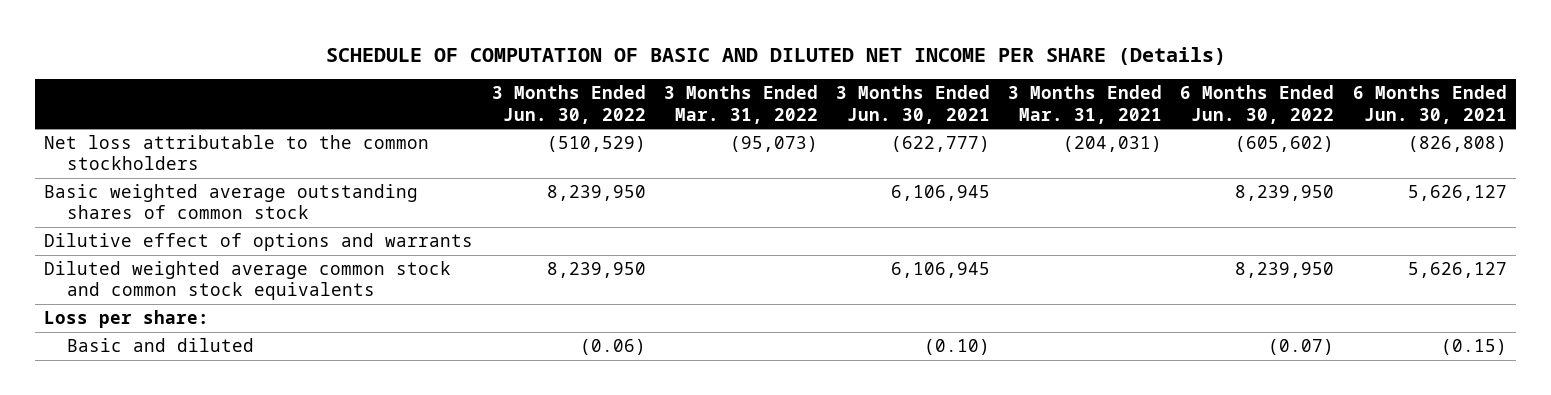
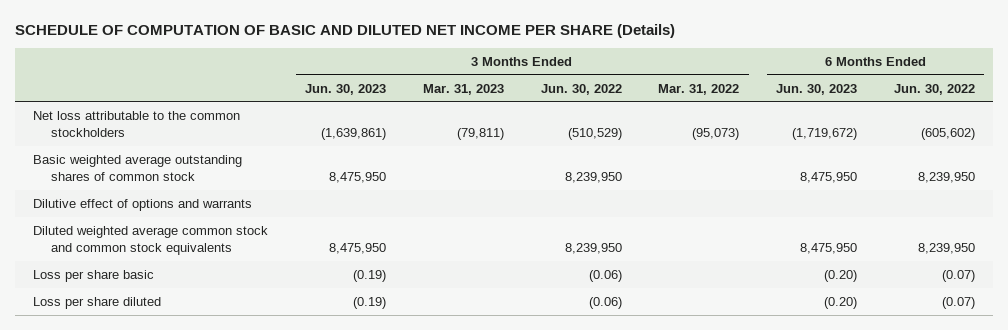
- | 3 Months Ended Jun. 30, 2022 | 3 Months Ended Mar. 31, 2022 | 3 Months Ended Jun. 30, 2021 | 3 Months Ended Mar. 31, 2021 | 6 Months Ended Jun. 30, 2022 | 6 Months Ended Jun. 30, 2021
+ | 3 Months Ended Jun. 30, 2023 | 3 Months Ended Mar. 31, 2023 | 3 Months Ended Jun. 30, 2022 | 3 Months Ended Mar. 31, 2022 | 6 Months Ended Jun. 30, 2023 | 6 Months Ended Jun. 30, 2022
- Loss per share:
- Basic and diluted | (0.06) | | (0.10) | | (0.07) | (0.15)
+ Loss per share basic | (0.19) | | (0.06) | | (0.20) | (0.07)
+ Loss per share diluted | (0.19) | | (0.06) | | (0.20) | (0.07)

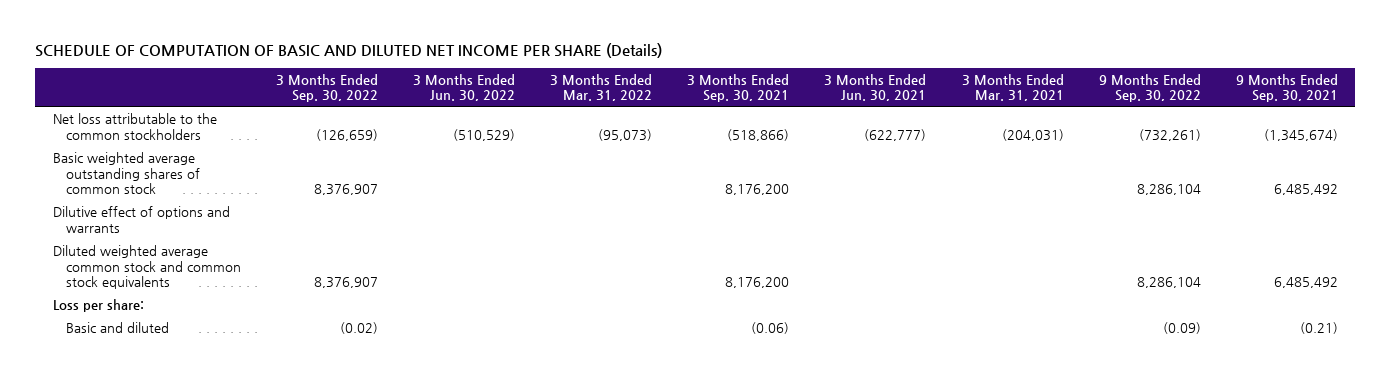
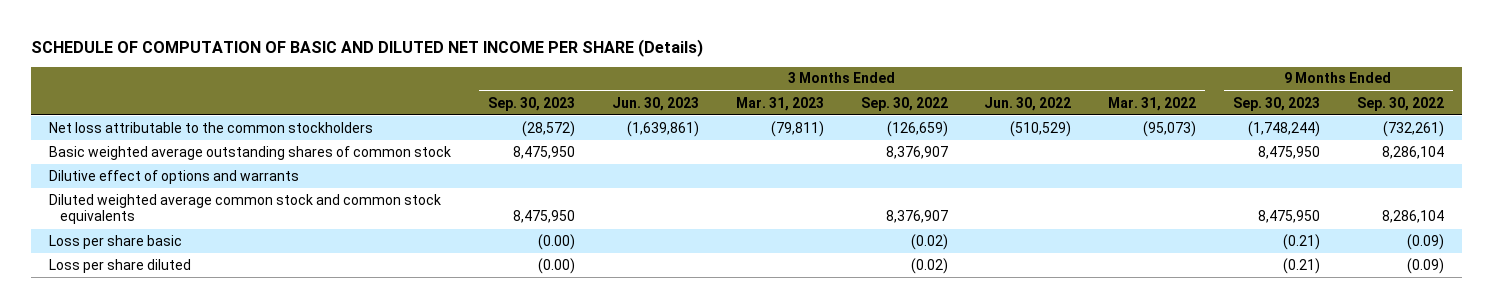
- | 3 Months Ended Sep. 30, 2022 | 3 Months Ended Jun. 30, 2022 | 3 Months Ended Mar. 31, 2022 | 3 Months Ended Sep. 30, 2021 | 3 Months Ended Jun. 30, 2021 | 3 Months Ended Mar. 31, 2021 | 9 Months Ended Sep. 30, 2022 | 9 Months Ended Sep. 30, 2021
+ | 3 Months Ended Sep. 30, 2023 | 3 Months Ended Jun. 30, 2023 | 3 Months Ended Mar. 31, 2023 | 3 Months Ended Sep. 30, 2022 | 3 Months Ended Jun. 30, 2022 | 3 Months Ended Mar. 31, 2022 | 9 Months Ended Sep. 30, 2023 | 9 Months Ended Sep. 30, 2022
- Loss per share:
- Basic and diluted | (0.02) | | | (0.06) | | | (0.09) | (0.21)
+ Loss per share basic | (0.00) | | | (0.02) | | | (0.21) | (0.09)
+ Loss per share diluted | (0.00) | | | (0.02) | | | (0.21) | (0.09)

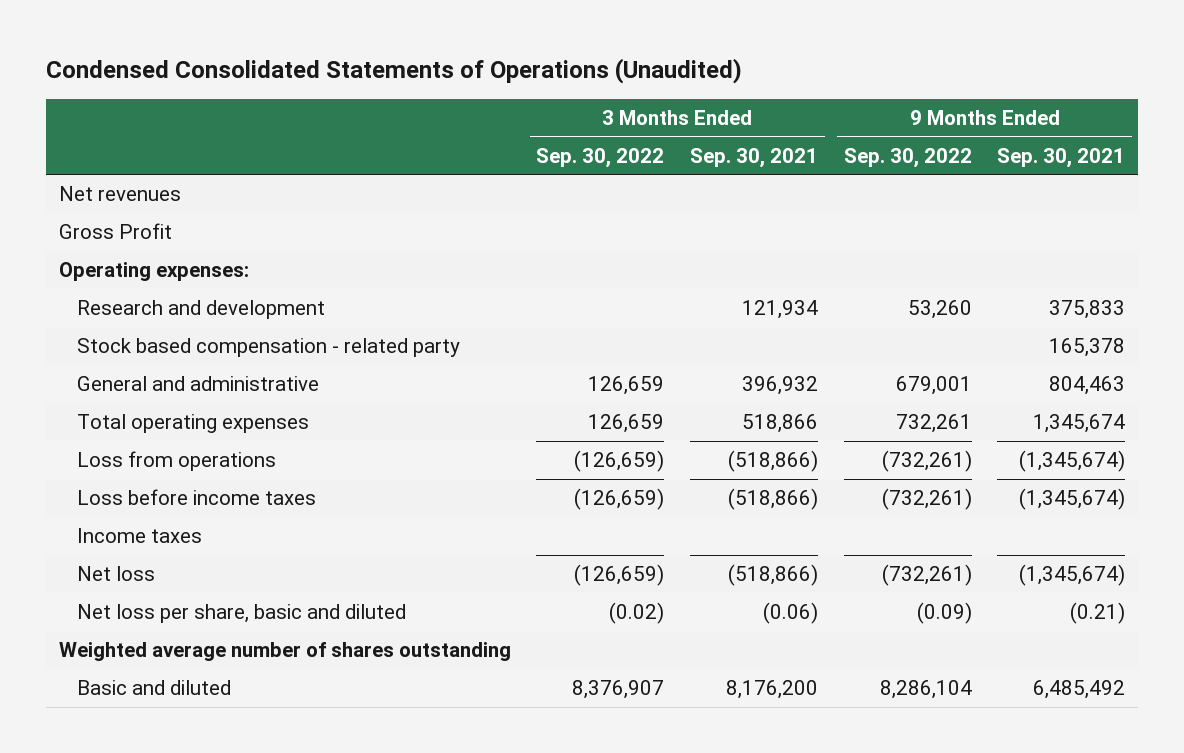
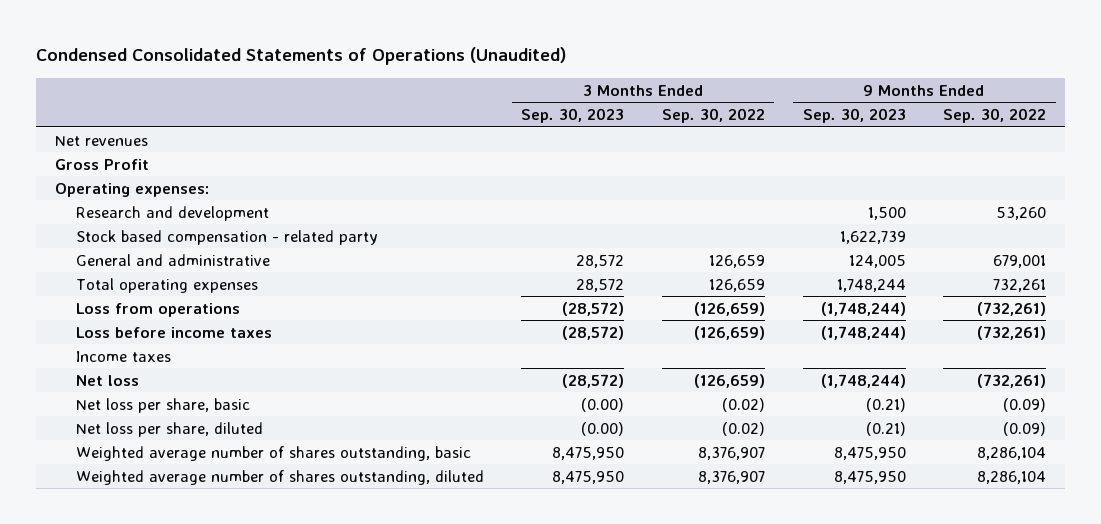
- | 3 Months Ended Sep. 30, 2022 | 3 Months Ended Sep. 30, 2021 | 9 Months Ended Sep. 30, 2022 | 9 Months Ended Sep. 30, 2021
+ | 3 Months Ended Sep. 30, 2023 | 3 Months Ended Sep. 30, 2022 | 9 Months Ended Sep. 30, 2023 | 9 Months Ended Sep. 30, 2022
- Net loss per share, basic and diluted | (0.02) | (0.06) | (0.09) | (0.21)
- Weighted average number of shares outstanding
- Basic and diluted | 8,376,907 | 8,176,200 | 8,286,104 | 6,485,492
+ Net loss per share, basic | (0.00) | (0.02) | (0.21) | (0.09)
+ Net loss per share, diluted | (0.00) | (0.02) | (0.21) | (0.09)
+ Weighted average number of shares outstanding, basic | 8,475,950 | 8,376,907 | 8,475,950 | 8,286,104
+ Weighted average number of shares outstanding, diluted | 8,475,950 | 8,376,907 | 8,475,950 | 8,286,104

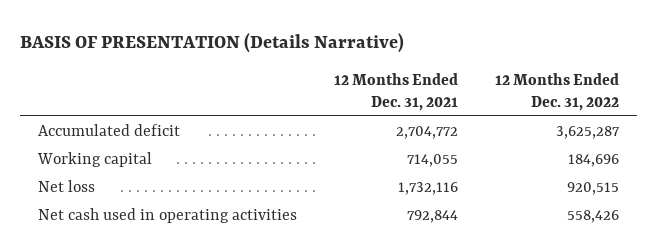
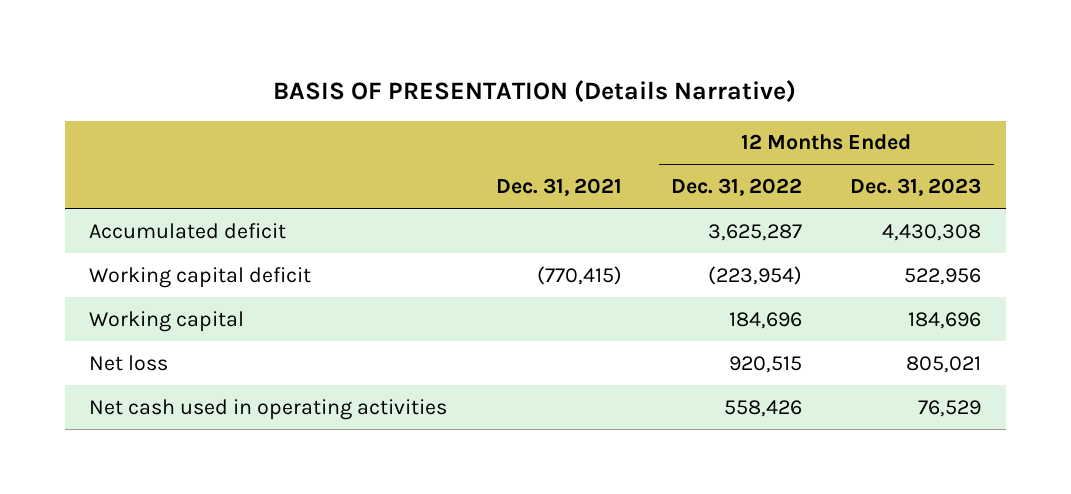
- | 12 Months Ended Dec. 31, 2021 | 12 Months Ended Dec. 31, 2022
+ | Dec. 31, 2021 | 12 Months Ended Dec. 31, 2022 | 12 Months Ended Dec. 31, 2023
+ Working capital deficit | (770,415) | (223,954) | 522,956

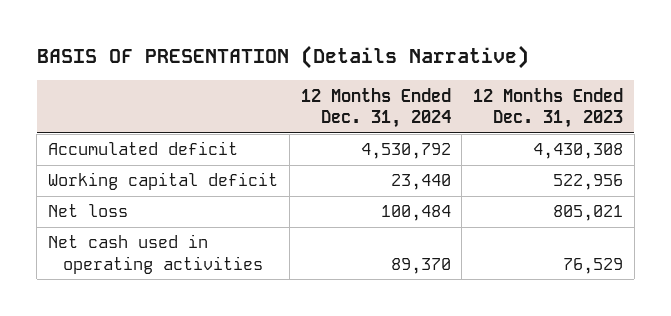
- | Dec. 31, 2021 | 12 Months Ended Dec. 31, 2022 | 12 Months Ended Dec. 31, 2023
+ | 12 Months Ended Dec. 31, 2024 | 12 Months Ended Dec. 31, 2023
- Working capital | | 184,696 | 184,696

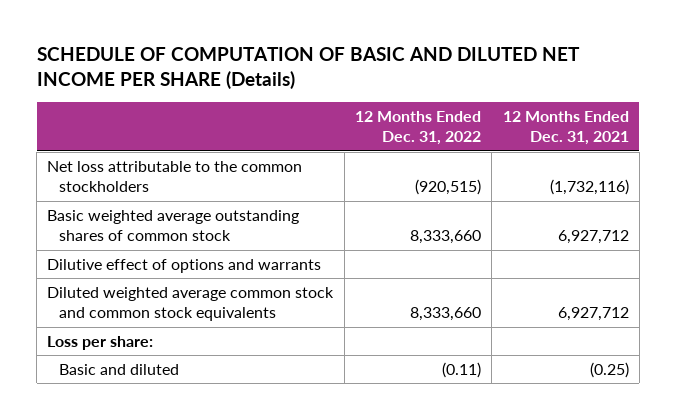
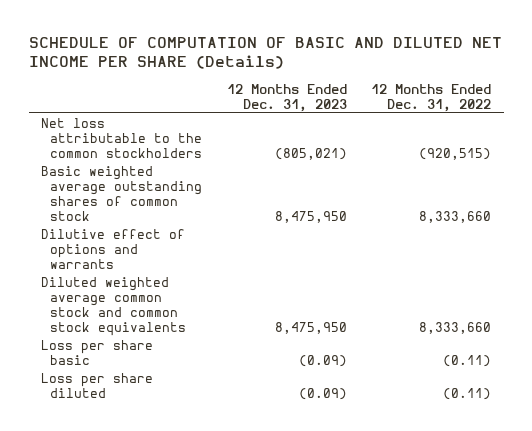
- | 12 Months Ended Dec. 31, 2022 | 12 Months Ended Dec. 31, 2021
+ | 12 Months Ended Dec. 31, 2023 | 12 Months Ended Dec. 31, 2022
- Loss per share:
- Basic and diluted | (0.11) | (0.25)
+ Loss per share basic | (0.09) | (0.11)
+ Loss per share diluted | (0.09) | (0.11)

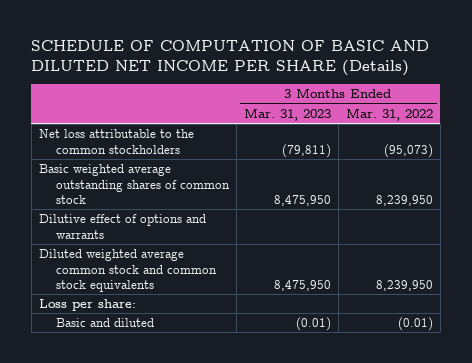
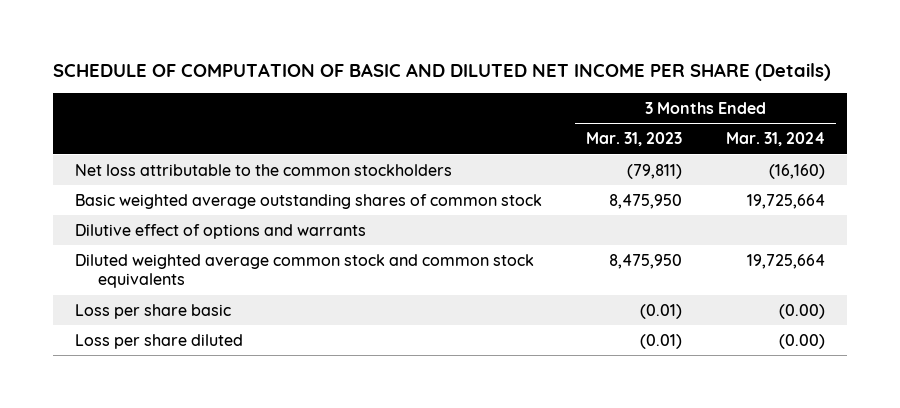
- | 3 Months Ended Mar. 31, 2023 | 3 Months Ended Mar. 31, 2022
+ | 3 Months Ended Mar. 31, 2023 | 3 Months Ended Mar. 31, 2024
- Loss per share:
- Basic and diluted | (0.01) | (0.01)
+ Loss per share basic | (0.01) | (0.00)
+ Loss per share diluted | (0.01) | (0.00)

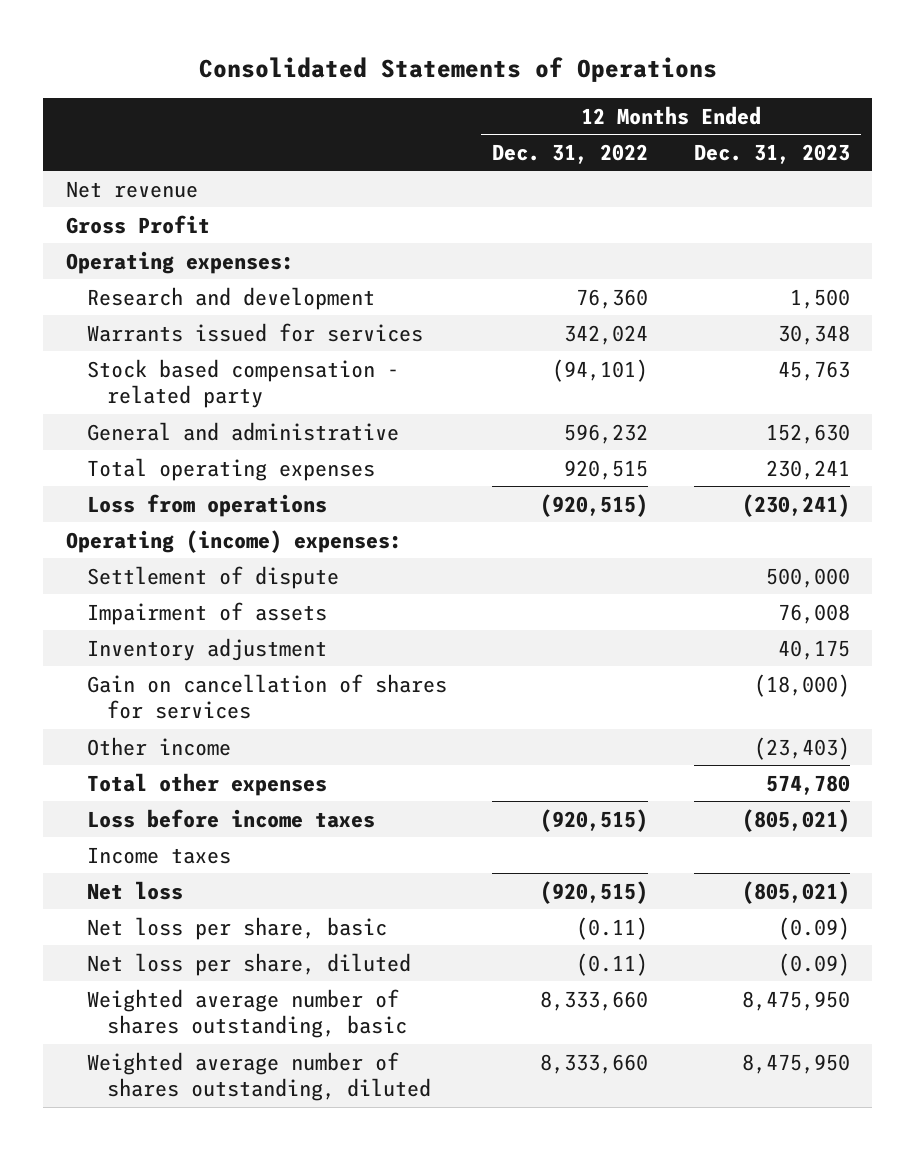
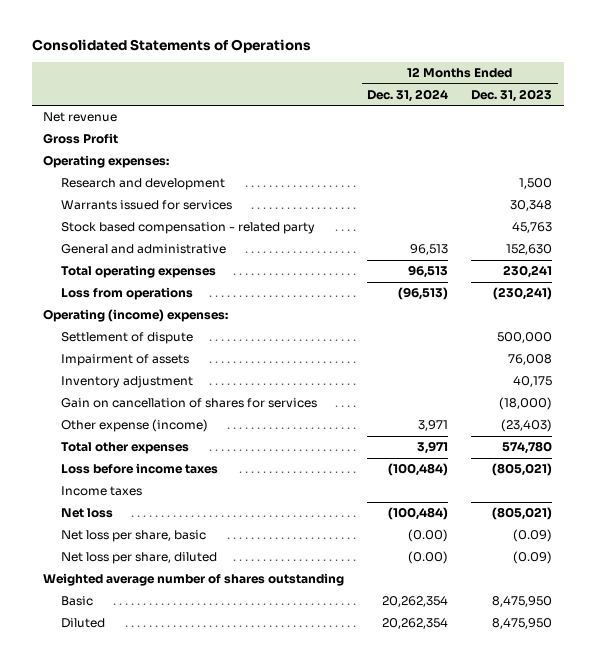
- | 12 Months Ended Dec. 31, 2022 | 12 Months Ended Dec. 31, 2023
+ | 12 Months Ended Dec. 31, 2024 | 12 Months Ended Dec. 31, 2023
- Other income | | (23,403)
+ Other expense (income) | 3,971 | (23,403)
- Weighted average number of shares outstanding, basic | 8,333,660 | 8,475,950
- Weighted average number of shares outstanding, diluted | 8,333,660 | 8,475,950
+ Weighted average number of shares outstanding
+ Basic | 20,262,354 | 8,475,950
+ Diluted | 20,262,354 | 8,475,950

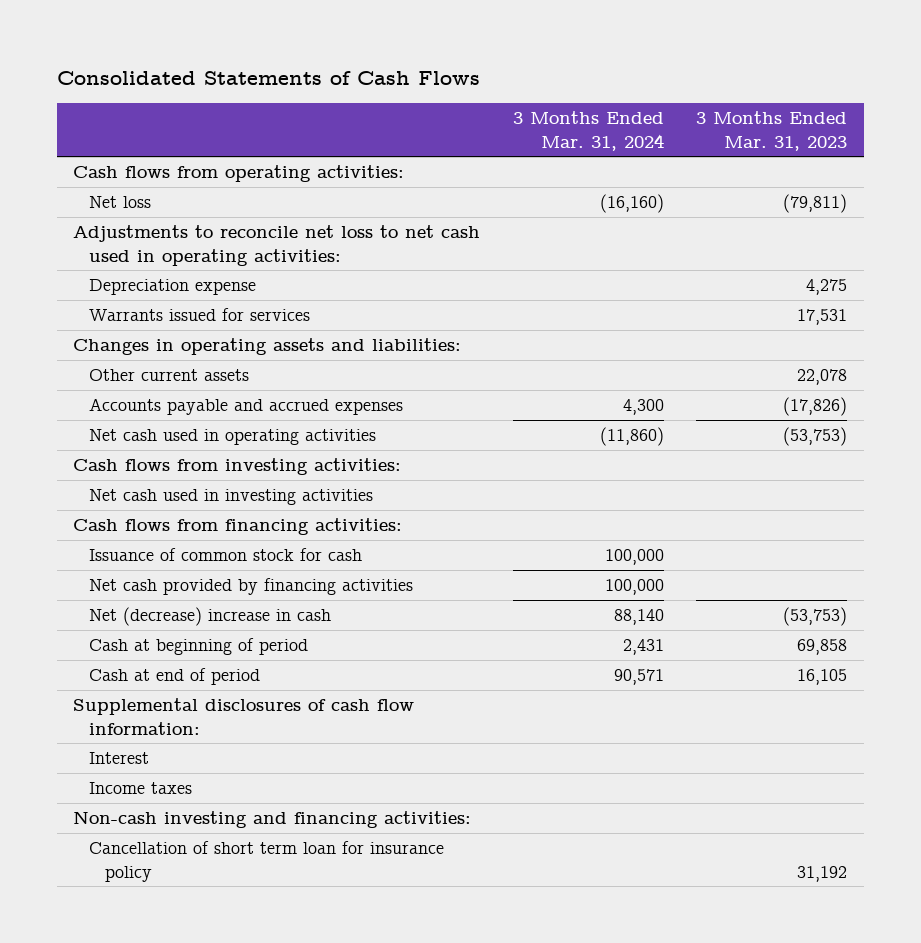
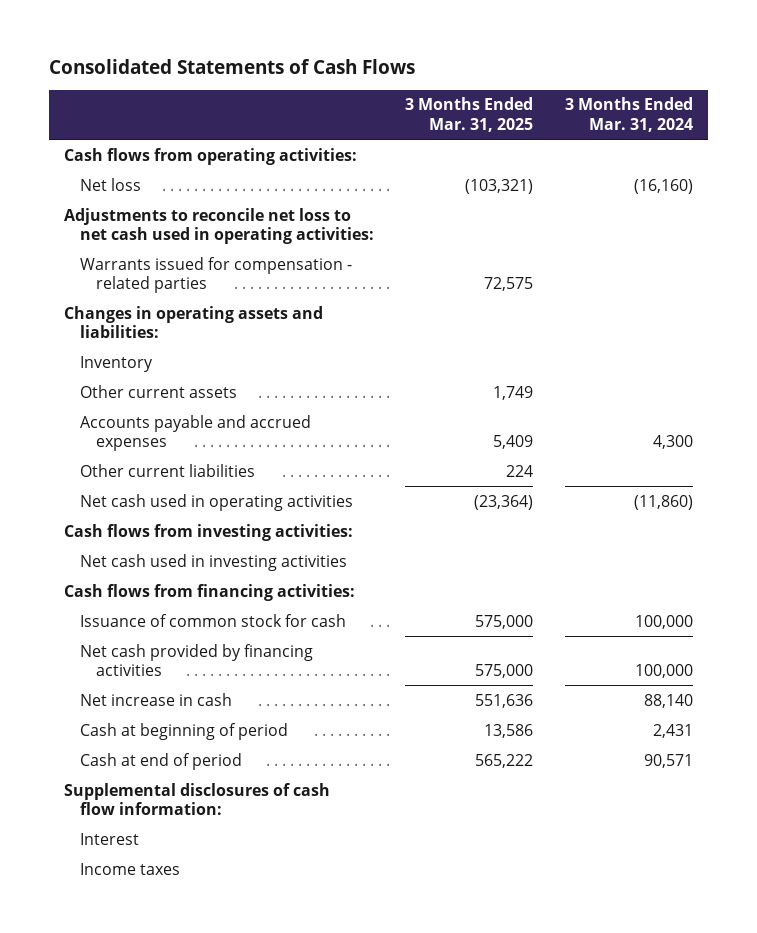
- | 3 Months Ended Mar. 31, 2024 | 3 Months Ended Mar. 31, 2023
+ | 3 Months Ended Mar. 31, 2025 | 3 Months Ended Mar. 31, 2024
- Depreciation expense | | 4,275
- Warrants issued for services | | 17,531
+ Warrants issued for compensation - related parties | 72,575 |
+ Inventory
+ Other current liabilities | 224 |
- Net (decrease) increase in cash | 88,140 | (53,753)
+ Net increase in cash | 551,636 | 88,140
- Non-cash investing and financing activities:
- Cancellation of short term loan for insurance policy | | 31,192

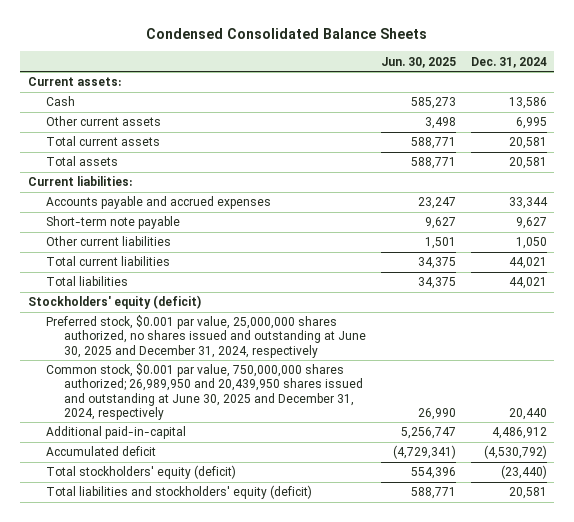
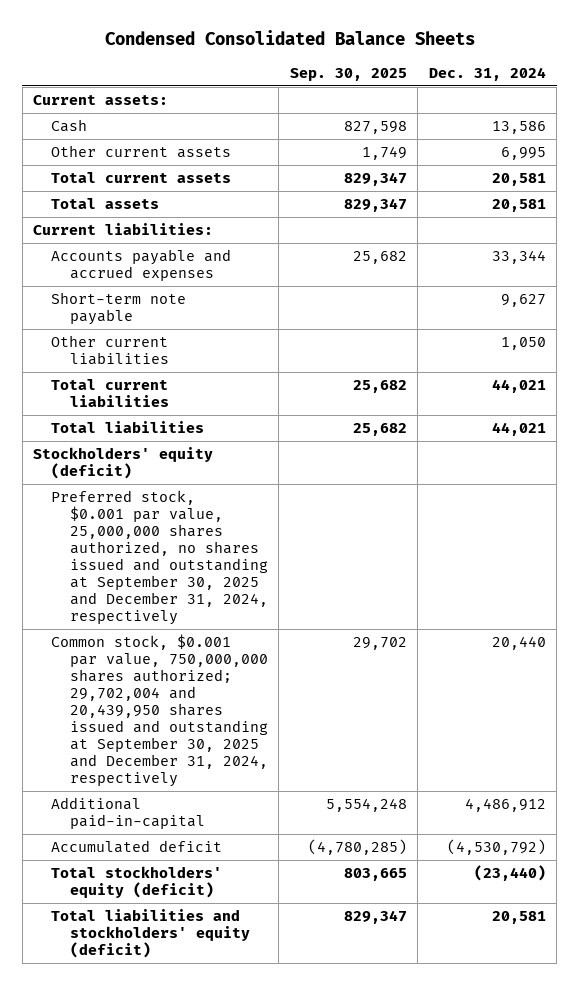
- | Jun. 30, 2025 | Dec. 31, 2024
+ | Sep. 30, 2025 | Dec. 31, 2024
- Preferred stock, $0.001 par value, 25,000,000 shares authorized, no shares issued and outstanding at June 30, 2025 and December 31, 2024, respectively
- Common stock, $0.001 par value, 750,000,000 shares authorized; 26,989,950 and 20,439,950 shares issued and outstanding at June 30, 2025 and December 31, 2024, respectively | 26,990 | 20,440
+ Preferred stock, $0.001 par value, 25,000,000 shares authorized, no shares issued and outstanding at September 30, 2025 and December 31, 2024, respectively
+ Common stock, $0.001 par value, 750,000,000 shares authorized; 29,702,004 and 20,439,950 shares issued and outstanding at September 30, 2025 and December 31, 2024, respectively | 29,702 | 20,440

